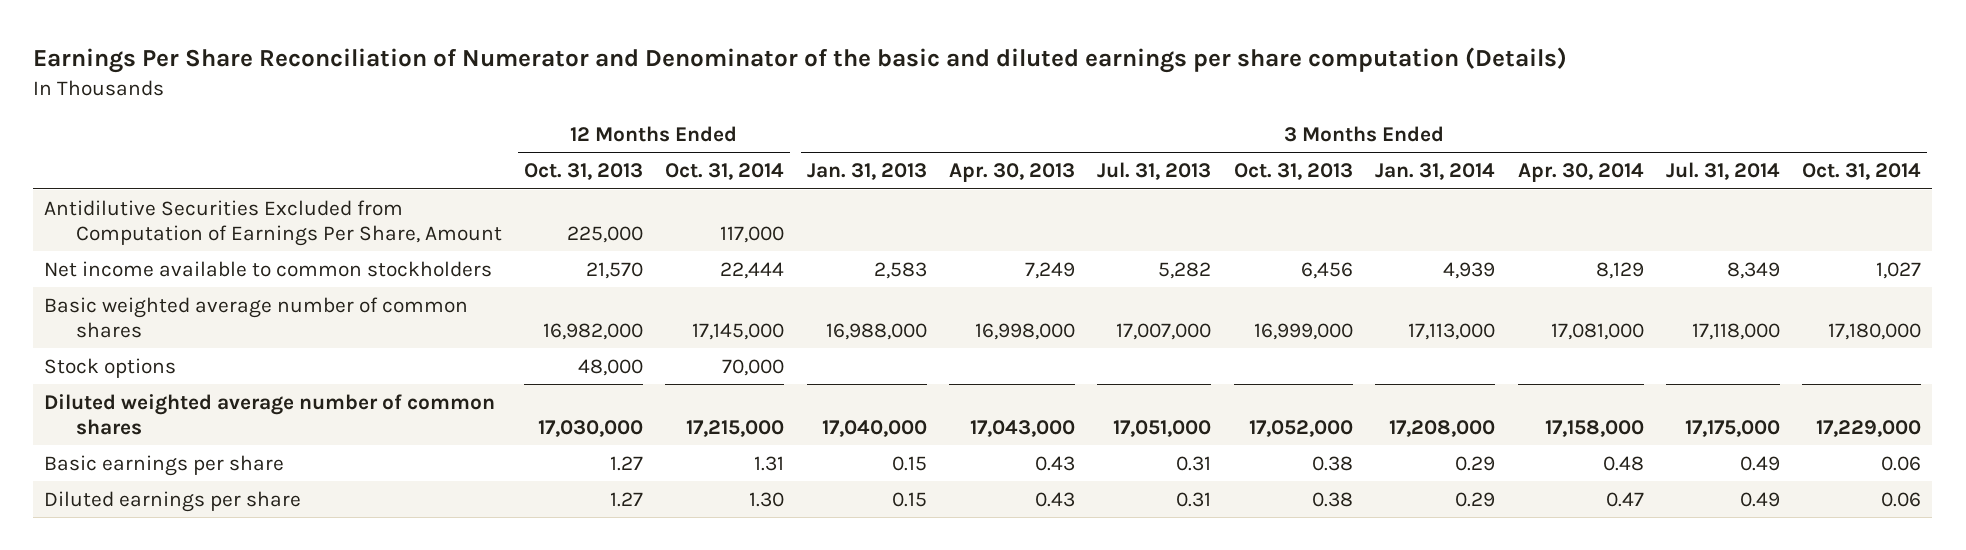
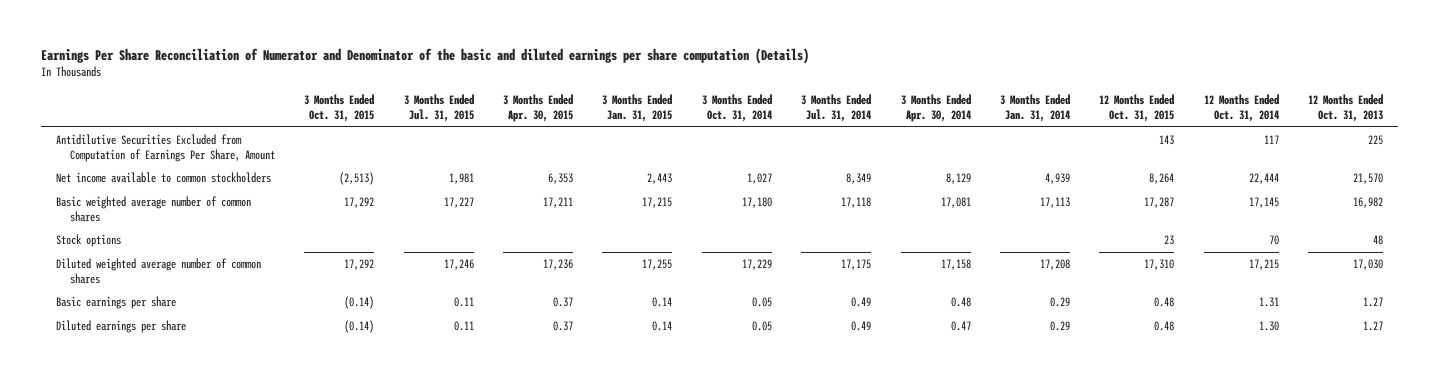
- | 12 Months Ended Oct. 31, 2013 | 12 Months Ended Oct. 31, 2014 | 3 Months Ended Jan. 31, 2013 | 3 Months Ended Apr. 30, 2013 | 3 Months Ended Jul. 31, 2013 | 3 Months Ended Oct. 31, 2013 | 3 Months Ended Jan. 31, 2014 | 3 Months Ended Apr. 30, 2014 | 3 Months Ended Jul. 31, 2014 | 3 Months Ended Oct. 31, 2014
+ | 3 Months Ended Oct. 31, 2015 | 3 Months Ended Jul. 31, 2015 | 3 Months Ended Apr. 30, 2015 | 3 Months Ended Jan. 31, 2015 | 3 Months Ended Oct. 31, 2014 | 3 Months Ended Jul. 31, 2014 | 3 Months Ended Apr. 30, 2014 | 3 Months Ended Jan. 31, 2014 | 12 Months Ended Oct. 31, 2015 | 12 Months Ended Oct. 31, 2014 | 12 Months Ended Oct. 31, 2013
- Antidilutive Securities Excluded from Computation of Earnings Per Share, Amount | 225,000 | 117,000 | | | | | | | |
+ Antidilutive Securities Excluded from Computation of Earnings Per Share, Amount | | | | | | | | | 143 | 117 | 225
- Basic weighted average number of common shares | 16,982,000 | 17,145,000 | 16,988,000 | 16,998,000 | 17,007,000 | 16,999,000 | 17,113,000 | 17,081,000 | 17,118,000 | 17,180,000
- Stock options | 48,000 | 70,000 | | | | | | | |
- Diluted weighted average number of common shares | 17,030,000 | 17,215,000 | 17,040,000 | 17,043,000 | 17,051,000 | 17,052,000 | 17,208,000 | 17,158,000 | 17,175,000 | 17,229,000
- Basic earnings per share | 1.27 | 1.31 | 0.15 | 0.43 | 0.31 | 0.38 | 0.29 | 0.48 | 0.49 | 0.06
- Diluted earnings per share | 1.27 | 1.30 | 0.15 | 0.43 | 0.31 | 0.38 | 0.29 | 0.47 | 0.49 | 0.06
+ Basic weighted average number of common shares | 17,292 | 17,227 | 17,211 | 17,215 | 17,180 | 17,118 | 17,081 | 17,113 | 17,287 | 17,145 | 16,982
+ Stock options | | | | | | | | | 23 | 70 | 48
+ Diluted weighted average number of common shares | 17,292 | 17,246 | 17,236 | 17,255 | 17,229 | 17,175 | 17,158 | 17,208 | 17,310 | 17,215 | 17,030
+ Basic earnings per share | (0.14) | 0.11 | 0.37 | 0.14 | 0.05 | 0.49 | 0.48 | 0.29 | 0.48 | 1.31 | 1.27
+ Diluted earnings per share | (0.14) | 0.11 | 0.37 | 0.14 | 0.05 | 0.49 | 0.47 | 0.29 | 0.48 | 1.30 | 1.27

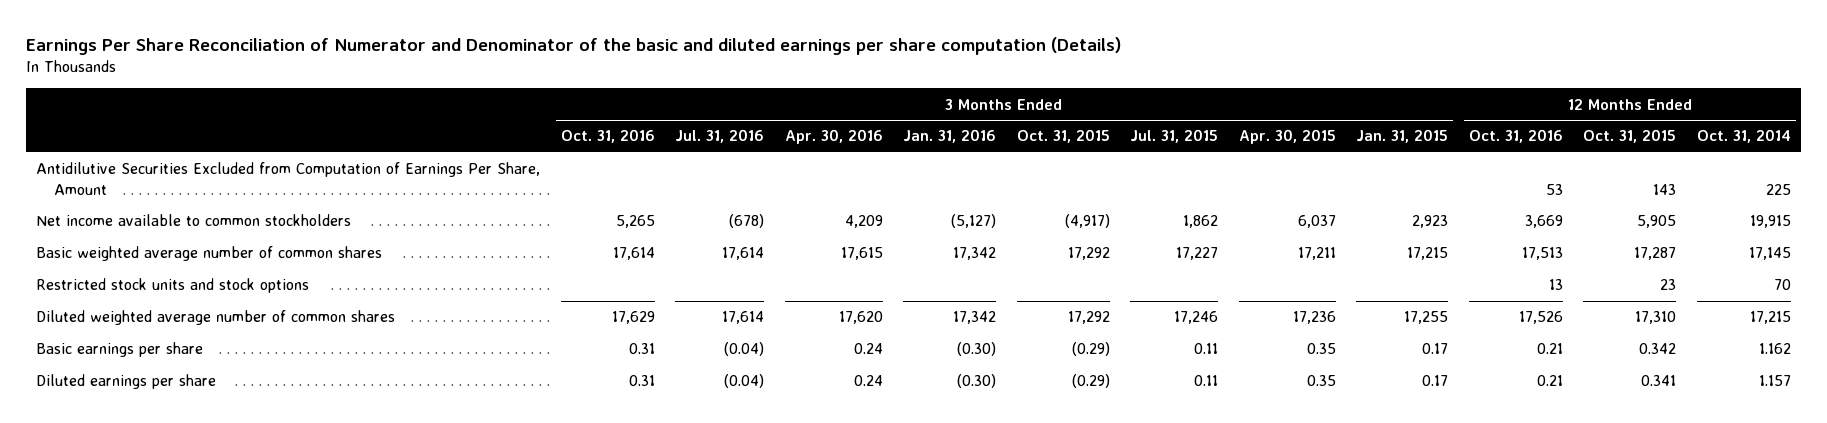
- | 3 Months Ended Oct. 31, 2015 | 3 Months Ended Jul. 31, 2015 | 3 Months Ended Apr. 30, 2015 | 3 Months Ended Jan. 31, 2015 | 3 Months Ended Oct. 31, 2014 | 3 Months Ended Jul. 31, 2014 | 3 Months Ended Apr. 30, 2014 | 3 Months Ended Jan. 31, 2014 | 12 Months Ended Oct. 31, 2015 | 12 Months Ended Oct. 31, 2014 | 12 Months Ended Oct. 31, 2013
+ | 3 Months Ended Oct. 31, 2016 | 3 Months Ended Jul. 31, 2016 | 3 Months Ended Apr. 30, 2016 | 3 Months Ended Jan. 31, 2016 | 3 Months Ended Oct. 31, 2015 | 3 Months Ended Jul. 31, 2015 | 3 Months Ended Apr. 30, 2015 | 3 Months Ended Jan. 31, 2015 | 12 Months Ended Oct. 31, 2016 | 12 Months Ended Oct. 31, 2015 | 12 Months Ended Oct. 31, 2014
- Antidilutive Securities Excluded from Computation of Earnings Per Share, Amount | | | | | | | | | 143 | 117 | 225
- Net income available to common stockholders | (2,513) | 1,981 | 6,353 | 2,443 | 1,027 | 8,349 | 8,129 | 4,939 | 8,264 | 22,444 | 21,570
+ Antidilutive Securities Excluded from Computation of Earnings Per Share, Amount | | | | | | | | | 53 | 143 | 225
+ Net income available to common stockholders | 5,265 | (678) | 4,209 | (5,127) | (4,917) | 1,862 | 6,037 | 2,923 | 3,669 | 5,905 | 19,915
- Stock options | | | | | | | | | 23 | 70 | 48
+ Restricted stock units and stock options | | | | | | | | | 13 | 23 | 70
- Basic earnings per share | (0.14) | 0.11 | 0.37 | 0.14 | 0.05 | 0.49 | 0.48 | 0.29 | 0.48 | 1.31 | 1.27
- Diluted earnings per share | (0.14) | 0.11 | 0.37 | 0.14 | 0.05 | 0.49 | 0.47 | 0.29 | 0.48 | 1.30 | 1.27
+ Basic earnings per share | 0.31 | (0.04) | 0.24 | (0.30) | (0.29) | 0.11 | 0.35 | 0.17 | 0.21 | 0.342 | 1.162
+ Diluted earnings per share | 0.31 | (0.04) | 0.24 | (0.30) | (0.29) | 0.11 | 0.35 | 0.17 | 0.21 | 0.341 | 1.157

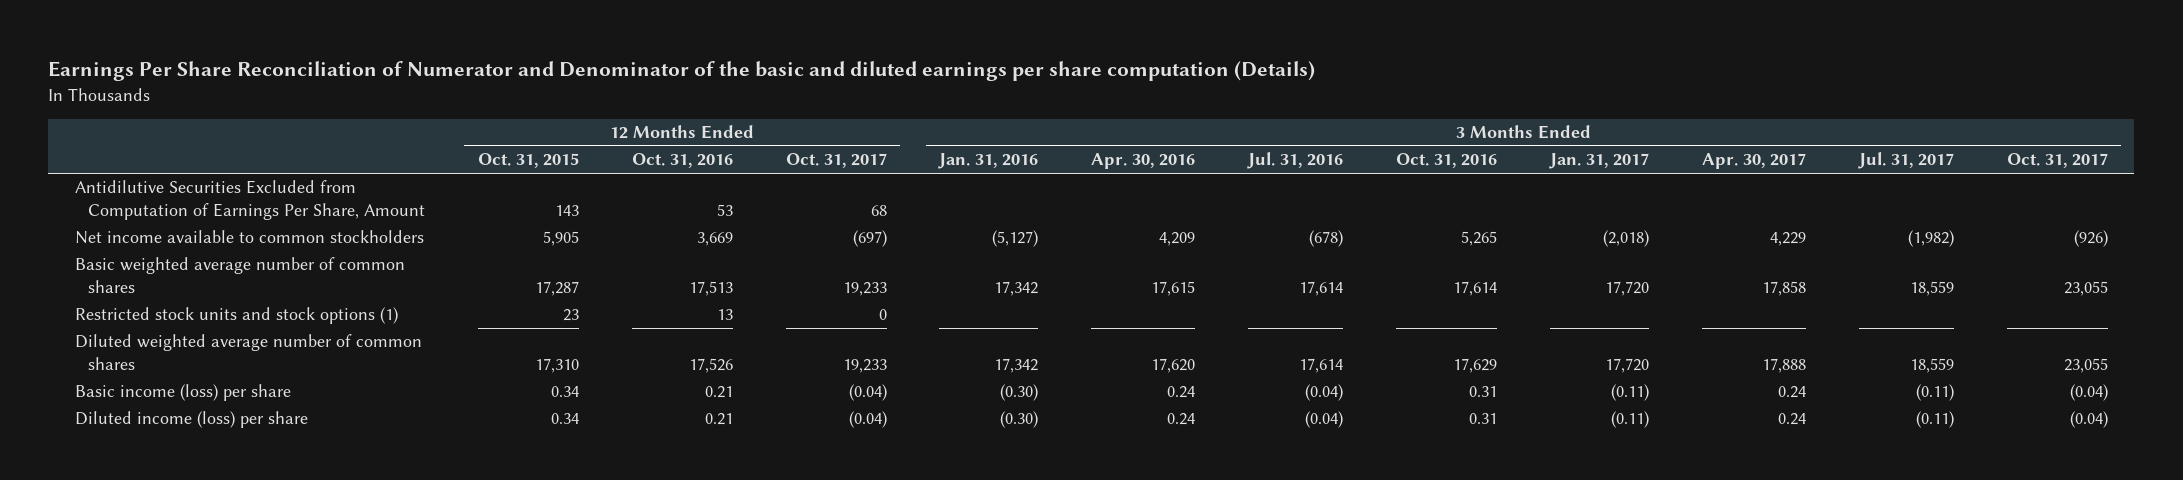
- | 3 Months Ended Oct. 31, 2016 | 3 Months Ended Jul. 31, 2016 | 3 Months Ended Apr. 30, 2016 | 3 Months Ended Jan. 31, 2016 | 3 Months Ended Oct. 31, 2015 | 3 Months Ended Jul. 31, 2015 | 3 Months Ended Apr. 30, 2015 | 3 Months Ended Jan. 31, 2015 | 12 Months Ended Oct. 31, 2016 | 12 Months Ended Oct. 31, 2015 | 12 Months Ended Oct. 31, 2014
+ | 12 Months Ended Oct. 31, 2015 | 12 Months Ended Oct. 31, 2016 | 12 Months Ended Oct. 31, 2017 | 3 Months Ended Jan. 31, 2016 | 3 Months Ended Apr. 30, 2016 | 3 Months Ended Jul. 31, 2016 | 3 Months Ended Oct. 31, 2016 | 3 Months Ended Jan. 31, 2017 | 3 Months Ended Apr. 30, 2017 | 3 Months Ended Jul. 31, 2017 | 3 Months Ended Oct. 31, 2017
- Restricted stock units and stock options | | | | | | | | | 13 | 23 | 70
+ Restricted stock units and stock options (1) | 23 | 13 | 0 | | | | | | | |
- Basic earnings per share | 0.31 | (0.04) | 0.24 | (0.30) | (0.29) | 0.11 | 0.35 | 0.17 | 0.21 | 0.342 | 1.162
- Diluted earnings per share | 0.31 | (0.04) | 0.24 | (0.30) | (0.29) | 0.11 | 0.35 | 0.17 | 0.21 | 0.341 | 1.157
+ Basic income (loss) per share | 0.34 | 0.21 | (0.04) | (0.30) | 0.24 | (0.04) | 0.31 | (0.11) | 0.24 | (0.11) | (0.04)
+ Diluted income (loss) per share | 0.34 | 0.21 | (0.04) | (0.30) | 0.24 | (0.04) | 0.31 | (0.11) | 0.24 | (0.11) | (0.04)

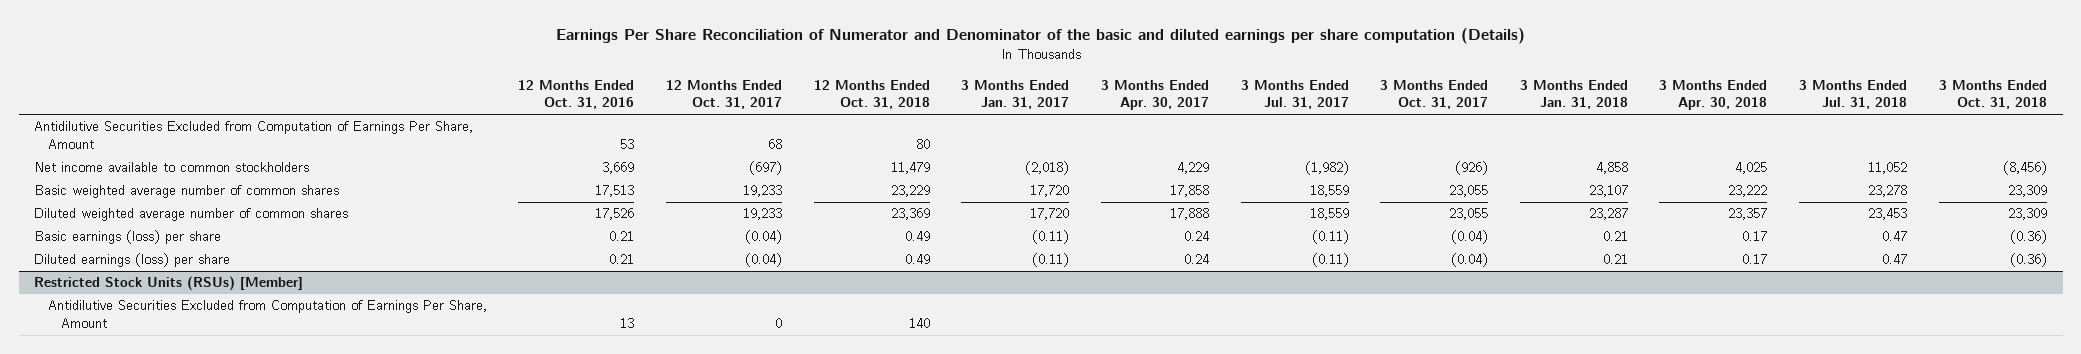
- | 12 Months Ended Oct. 31, 2015 | 12 Months Ended Oct. 31, 2016 | 12 Months Ended Oct. 31, 2017 | 3 Months Ended Jan. 31, 2016 | 3 Months Ended Apr. 30, 2016 | 3 Months Ended Jul. 31, 2016 | 3 Months Ended Oct. 31, 2016 | 3 Months Ended Jan. 31, 2017 | 3 Months Ended Apr. 30, 2017 | 3 Months Ended Jul. 31, 2017 | 3 Months Ended Oct. 31, 2017
+ | 12 Months Ended Oct. 31, 2016 | 12 Months Ended Oct. 31, 2017 | 12 Months Ended Oct. 31, 2018 | 3 Months Ended Jan. 31, 2017 | 3 Months Ended Apr. 30, 2017 | 3 Months Ended Jul. 31, 2017 | 3 Months Ended Oct. 31, 2017 | 3 Months Ended Jan. 31, 2018 | 3 Months Ended Apr. 30, 2018 | 3 Months Ended Jul. 31, 2018 | 3 Months Ended Oct. 31, 2018
- Restricted stock units and stock options (1) | 23 | 13 | 0 | | | | | | | |
- Basic income (loss) per share | 0.34 | 0.21 | (0.04) | (0.30) | 0.24 | (0.04) | 0.31 | (0.11) | 0.24 | (0.11) | (0.04)
- Diluted income (loss) per share | 0.34 | 0.21 | (0.04) | (0.30) | 0.24 | (0.04) | 0.31 | (0.11) | 0.24 | (0.11) | (0.04)
+ Basic earnings (loss) per share | 0.21 | (0.04) | 0.49 | (0.11) | 0.24 | (0.11) | (0.04) | 0.21 | 0.17 | 0.47 | (0.36)
+ Diluted earnings (loss) per share | 0.21 | (0.04) | 0.49 | (0.11) | 0.24 | (0.11) | (0.04) | 0.21 | 0.17 | 0.47 | (0.36)
+ Restricted Stock Units (RSUs) [Member]
+ Antidilutive Securities Excluded from Computation of Earnings Per Share, Amount | 13 | 0 | 140 | | | | | | | |

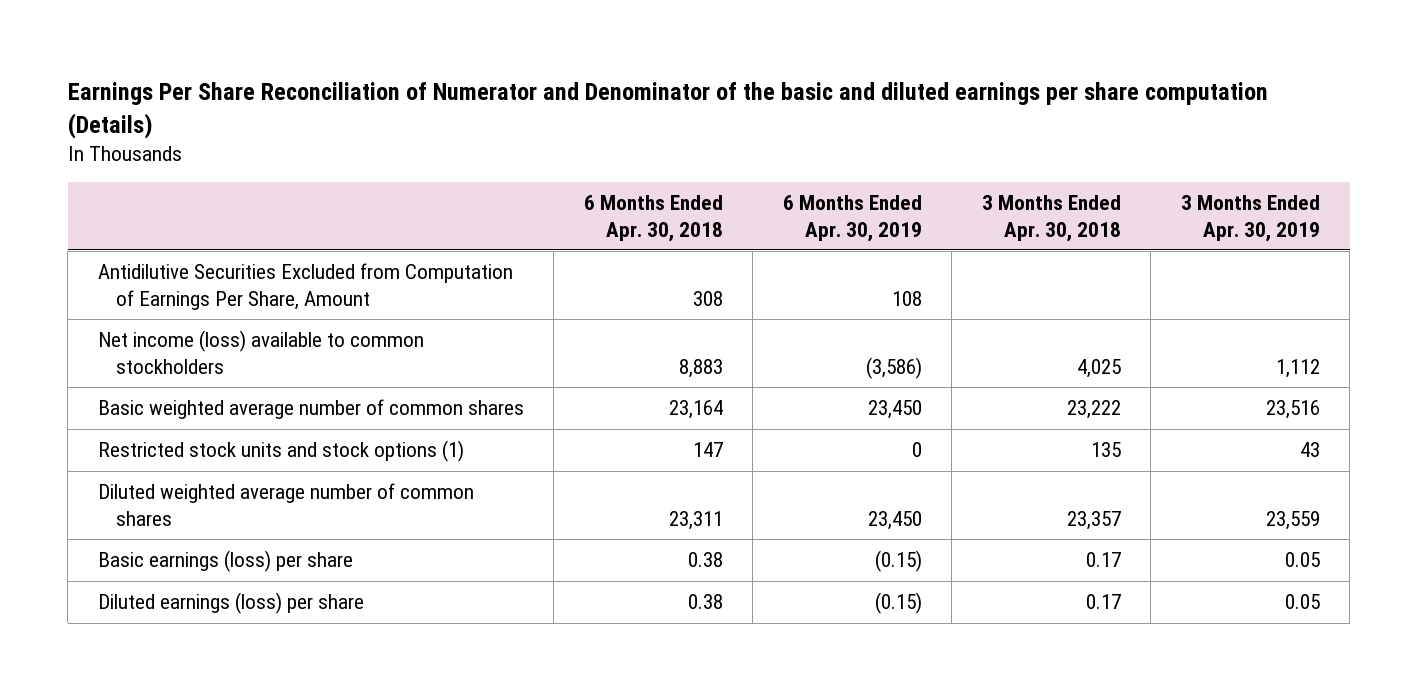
- | 12 Months Ended Oct. 31, 2016 | 12 Months Ended Oct. 31, 2017 | 12 Months Ended Oct. 31, 2018 | 3 Months Ended Jan. 31, 2017 | 3 Months Ended Apr. 30, 2017 | 3 Months Ended Jul. 31, 2017 | 3 Months Ended Oct. 31, 2017 | 3 Months Ended Jan. 31, 2018 | 3 Months Ended Apr. 30, 2018 | 3 Months Ended Jul. 31, 2018 | 3 Months Ended Oct. 31, 2018
+ | 6 Months Ended Apr. 30, 2018 | 6 Months Ended Apr. 30, 2019 | 3 Months Ended Apr. 30, 2018 | 3 Months Ended Apr. 30, 2019
- Net income available to common stockholders | 3,669 | (697) | 11,479 | (2,018) | 4,229 | (1,982) | (926) | 4,858 | 4,025 | 11,052 | (8,456)
+ Net income (loss) available to common stockholders | 8,883 | (3,586) | 4,025 | 1,112
+ Restricted stock units and stock options (1) | 147 | 0 | 135 | 43
- Restricted Stock Units (RSUs) [Member]
- Antidilutive Securities Excluded from Computation of Earnings Per Share, Amount | 13 | 0 | 140 | | | | | | | |

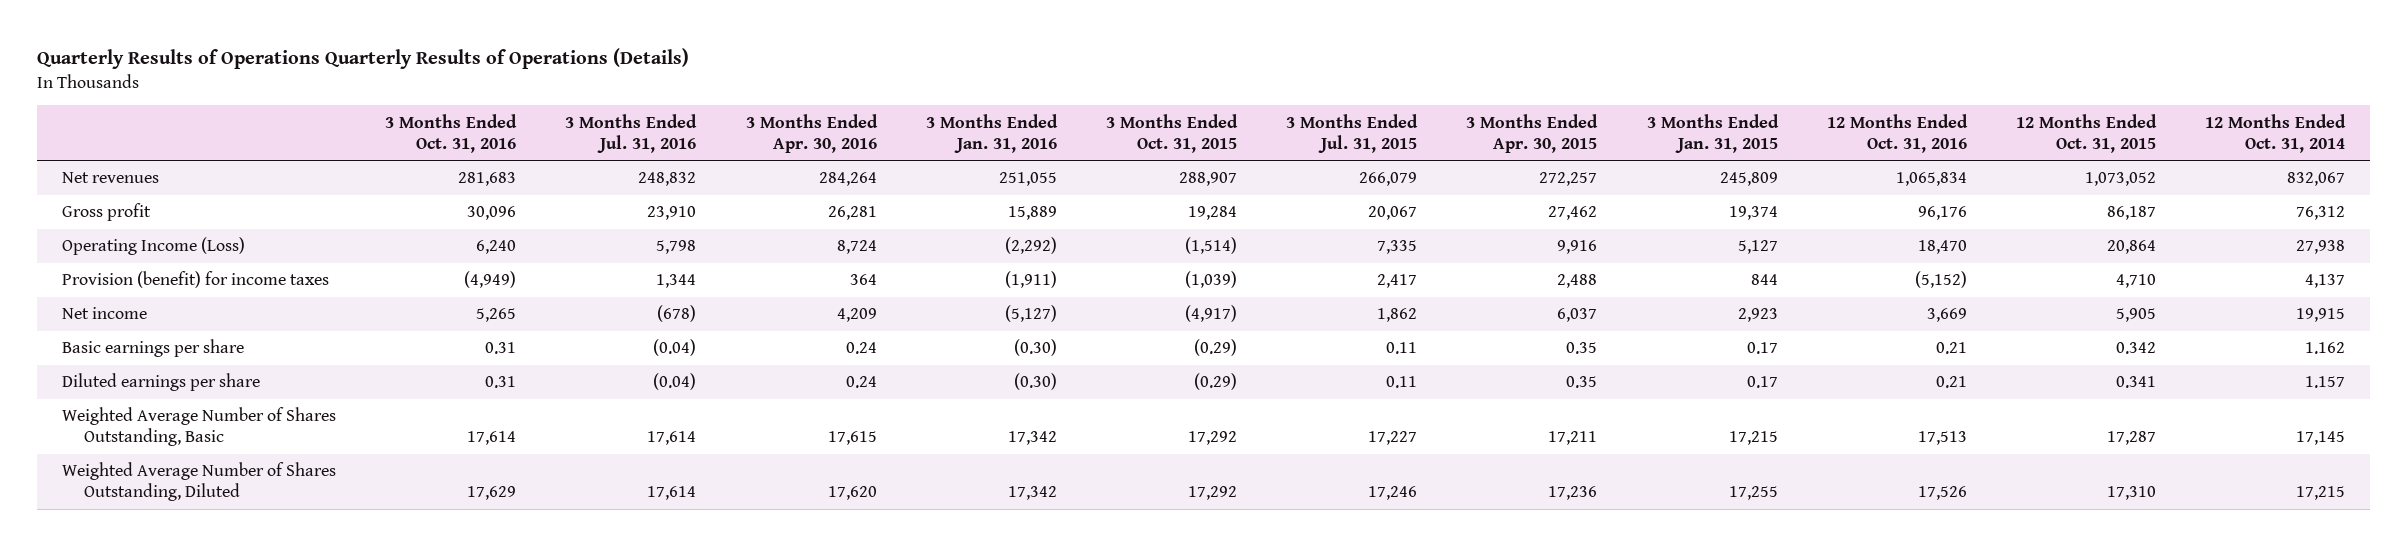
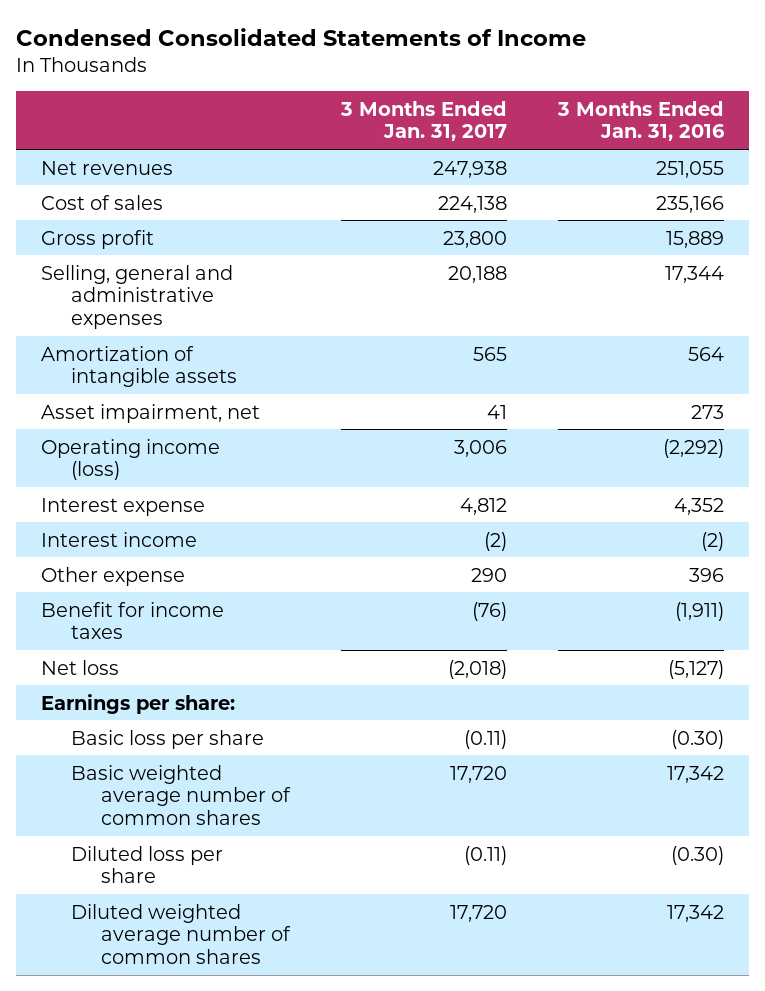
- Quarterly Results of Operations Quarterly Results of Operations (Details)
+ Condensed Consolidated Statements of Income
- | 3 Months Ended Oct. 31, 2016 | 3 Months Ended Jul. 31, 2016 | 3 Months Ended Apr. 30, 2016 | 3 Months Ended Jan. 31, 2016 | 3 Months Ended Oct. 31, 2015 | 3 Months Ended Jul. 31, 2015 | 3 Months Ended Apr. 30, 2015 | 3 Months Ended Jan. 31, 2015 | 12 Months Ended Oct. 31, 2016 | 12 Months Ended Oct. 31, 2015 | 12 Months Ended Oct. 31, 2014
+ | 3 Months Ended Jan. 31, 2017 | 3 Months Ended Jan. 31, 2016
+ Cost of sales | 224,138 | 235,166
- Operating Income (Loss) | 6,240 | 5,798 | 8,724 | (2,292) | (1,514) | 7,335 | 9,916 | 5,127 | 18,470 | 20,864 | 27,938
- Provision (benefit) for income taxes | (4,949) | 1,344 | 364 | (1,911) | (1,039) | 2,417 | 2,488 | 844 | (5,152) | 4,710 | 4,137
- Net income | 5,265 | (678) | 4,209 | (5,127) | (4,917) | 1,862 | 6,037 | 2,923 | 3,669 | 5,905 | 19,915
- Basic earnings per share | 0.31 | (0.04) | 0.24 | (0.30) | (0.29) | 0.11 | 0.35 | 0.17 | 0.21 | 0.342 | 1.162
- Diluted earnings per share | 0.31 | (0.04) | 0.24 | (0.30) | (0.29) | 0.11 | 0.35 | 0.17 | 0.21 | 0.341 | 1.157
- Weighted Average Number of Shares Outstanding, Basic | 17,614 | 17,614 | 17,615 | 17,342 | 17,292 | 17,227 | 17,211 | 17,215 | 17,513 | 17,287 | 17,145
- Weighted Average Number of Shares Outstanding, Diluted | 17,629 | 17,614 | 17,620 | 17,342 | 17,292 | 17,246 | 17,236 | 17,255 | 17,526 | 17,310 | 17,215
+ Selling, general and administrative expenses | 20,188 | 17,344
+ Amortization of intangible assets | 565 | 564
+ Asset impairment, net | 41 | 273
+ Operating income (loss) | 3,006 | (2,292)
+ Interest expense | 4,812 | 4,352
+ Interest income | (2) | (2)
+ Other expense | 290 | 396
+ Benefit for income taxes | (76) | (1,911)
+ Net loss | (2,018) | (5,127)
+ Earnings per share:
+ Basic loss per share | (0.11) | (0.30)
+ Basic weighted average number of common shares | 17,720 | 17,342
+ Diluted loss per share | (0.11) | (0.30)
+ Diluted weighted average number of common shares | 17,720 | 17,342

